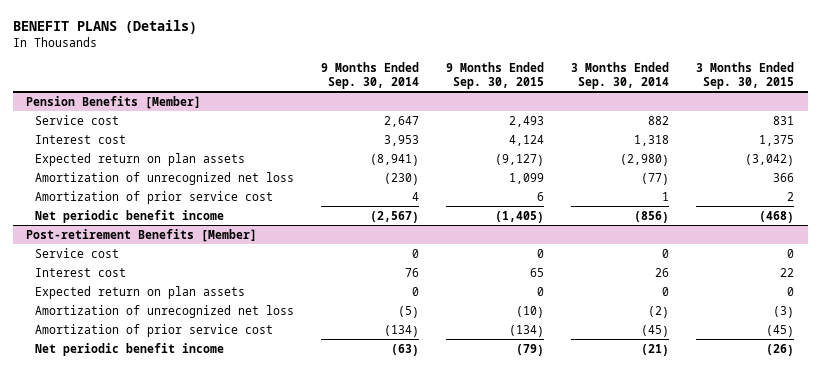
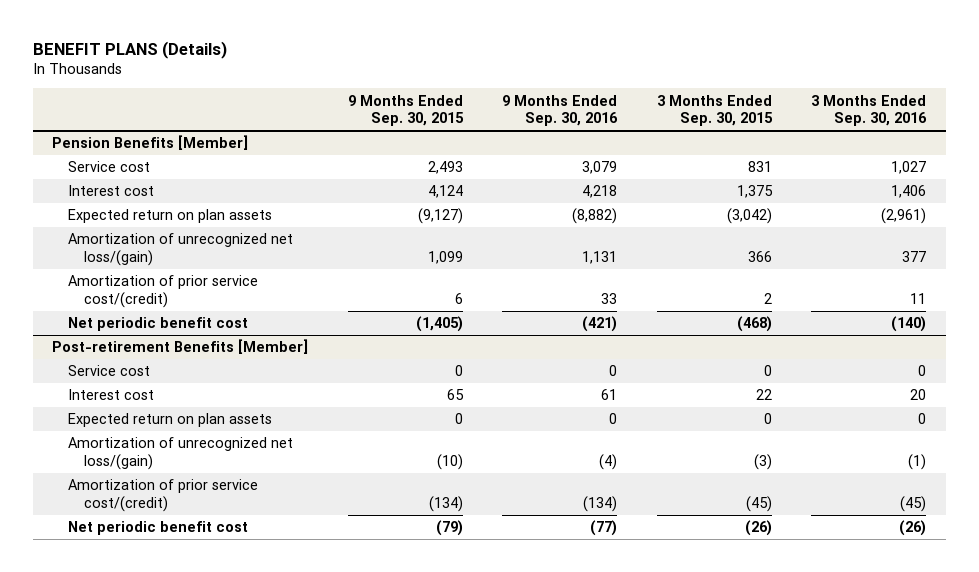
- | 9 Months Ended Sep. 30, 2014 | 9 Months Ended Sep. 30, 2015 | 3 Months Ended Sep. 30, 2014 | 3 Months Ended Sep. 30, 2015
+ | 9 Months Ended Sep. 30, 2015 | 9 Months Ended Sep. 30, 2016 | 3 Months Ended Sep. 30, 2015 | 3 Months Ended Sep. 30, 2016
@ Pension Benefits [Member]
- Amortization of unrecognized net loss | (230) | 1,099 | (77) | 366
- Amortization of prior service cost | 4 | 6 | 1 | 2
- Net periodic benefit income | (2,567) | (1,405) | (856) | (468)
+ Amortization of unrecognized net loss/(gain) | 1,099 | 1,131 | 366 | 377
+ Amortization of prior service cost/(credit) | 6 | 33 | 2 | 11
+ Net periodic benefit cost | (1,405) | (421) | (468) | (140)
@ Post-retirement Benefits [Member]
- Amortization of unrecognized net loss | (5) | (10) | (2) | (3)
- Amortization of prior service cost | (134) | (134) | (45) | (45)
- Net periodic benefit income | (63) | (79) | (21) | (26)
+ Amortization of unrecognized net loss/(gain) | (10) | (4) | (3) | (1)
+ Amortization of prior service cost/(credit) | (134) | (134) | (45) | (45)
+ Net periodic benefit cost | (79) | (77) | (26) | (26)

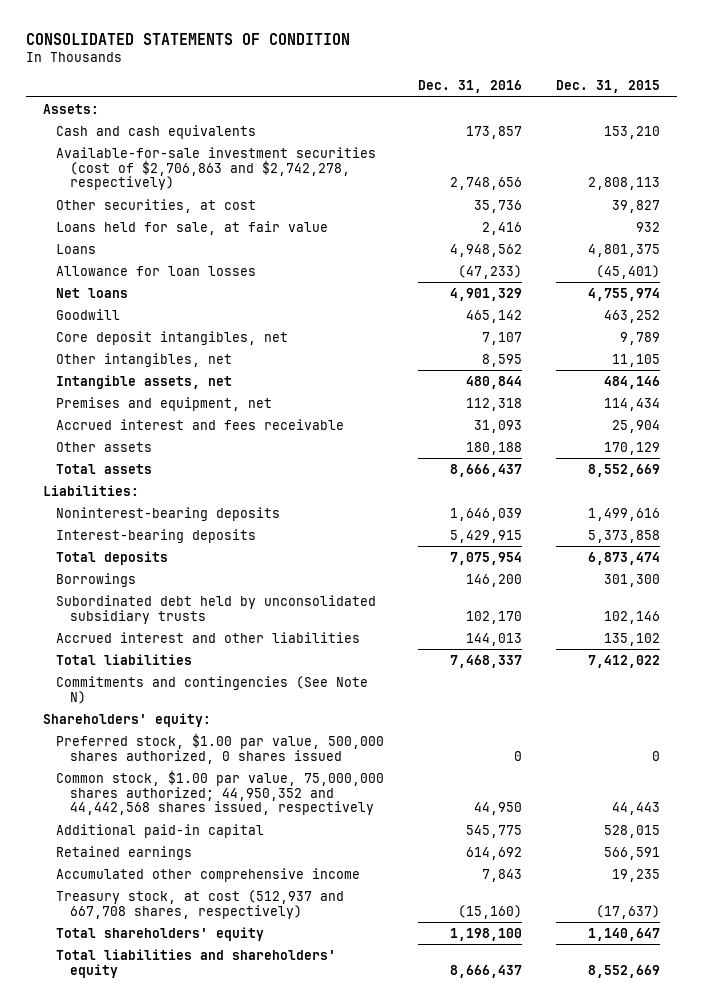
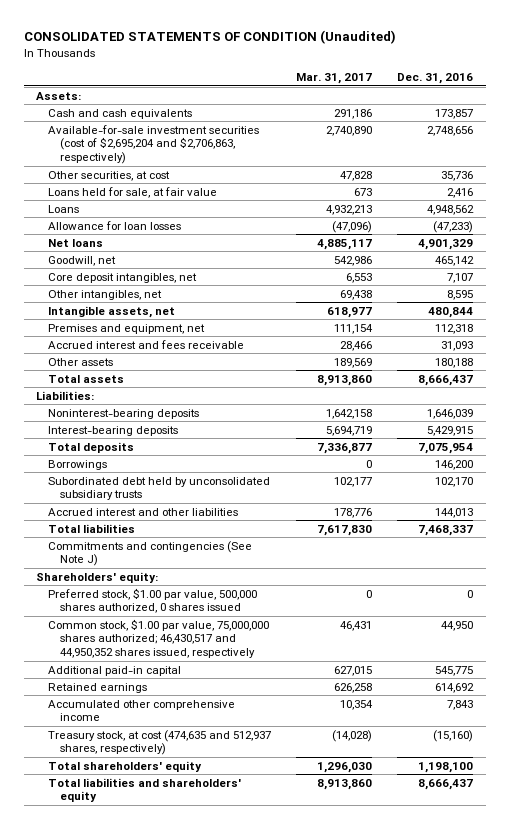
- CONSOLIDATED STATEMENTS OF CONDITION
+ CONSOLIDATED STATEMENTS OF CONDITION (Unaudited)
- | Dec. 31, 2016 | Dec. 31, 2015
+ | Mar. 31, 2017 | Dec. 31, 2016
- Available-for-sale investment securities (cost of $2,706,863 and $2,742,278, respectively) | 2,748,656 | 2,808,113
+ Available-for-sale investment securities (cost of $2,695,204 and $2,706,863, respectively) | 2,740,890 | 2,748,656
- Goodwill | 465,142 | 463,252
+ Goodwill, net | 542,986 | 465,142
- Commitments and contingencies (See Note N)
+ Commitments and contingencies (See Note J)
- Common stock, $1.00 par value, 75,000,000 shares authorized; 44,950,352 and 44,442,568 shares issued, respectively | 44,950 | 44,443
+ Common stock, $1.00 par value, 75,000,000 shares authorized; 46,430,517 and 44,950,352 shares issued, respectively | 46,431 | 44,950
- Treasury stock, at cost (512,937 and 667,708 shares, respectively) | (15,160) | (17,637)
+ Treasury stock, at cost (474,635 and 512,937 shares, respectively) | (14,028) | (15,160)

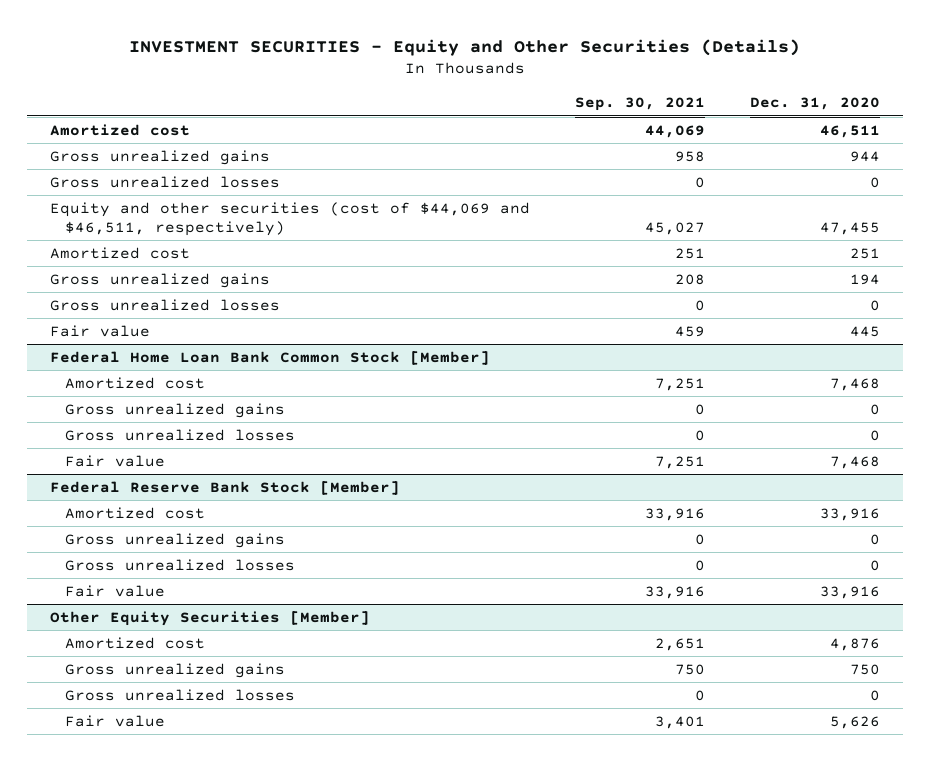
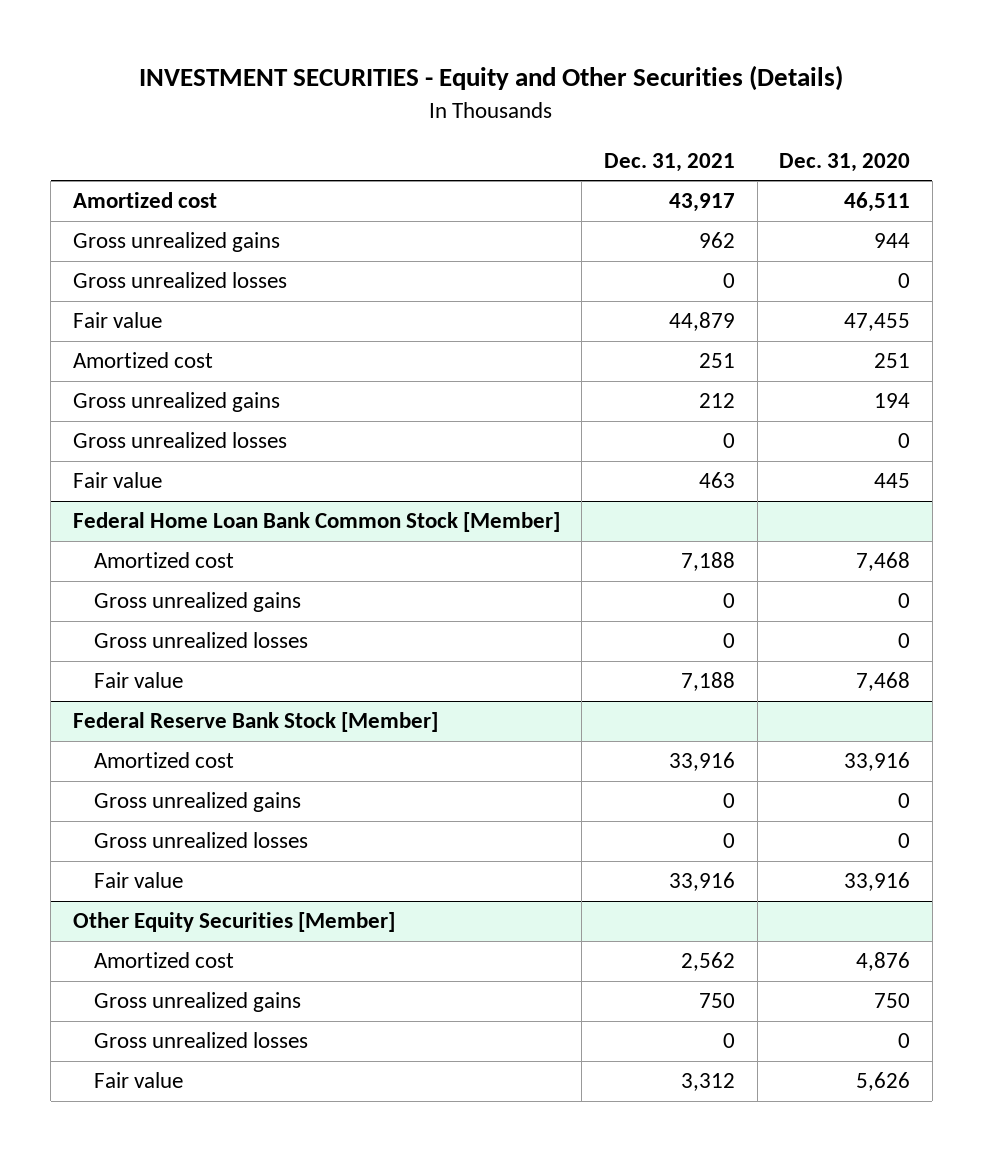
- | Sep. 30, 2021 | Dec. 31, 2020
+ | Dec. 31, 2021 | Dec. 31, 2020
- Equity and other securities (cost of $44,069 and $46,511, respectively) | 45,027 | 47,455
+ Fair value | 44,879 | 47,455

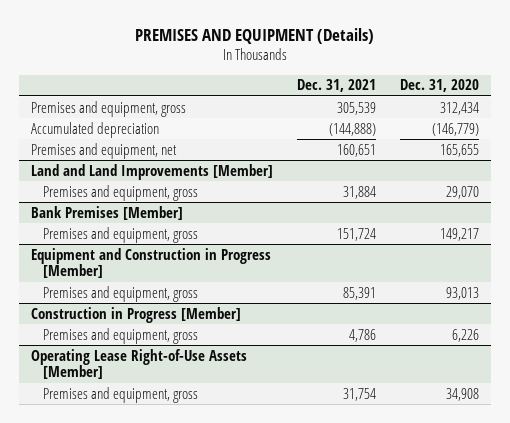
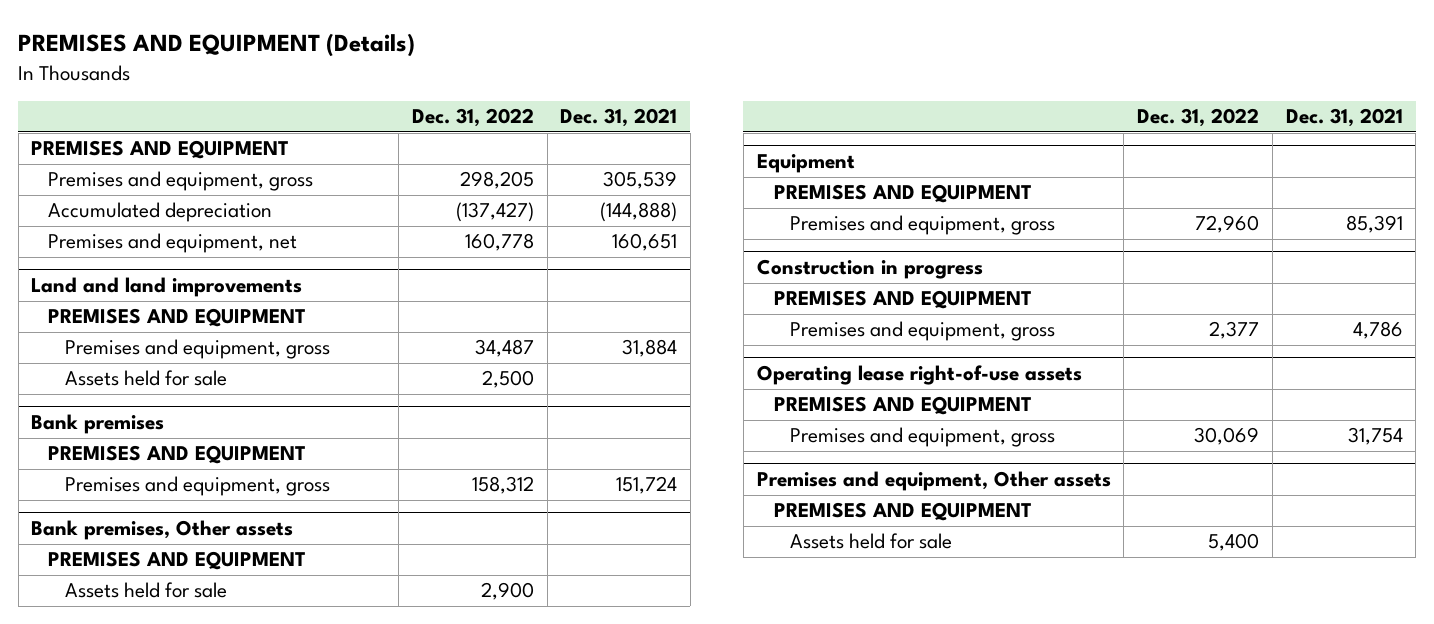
- | Dec. 31, 2021 | Dec. 31, 2020
+ | Dec. 31, 2022 | Dec. 31, 2021
+ PREMISES AND EQUIPMENT
- Land and Land Improvements [Member]
+ Land and land improvements
+ PREMISES AND EQUIPMENT
- Bank Premises [Member]
+ Assets held for sale | 2,500 |
+ Bank premises
+ PREMISES AND EQUIPMENT
- Equipment and Construction in Progress [Member]
+ Bank premises, Other assets
+ PREMISES AND EQUIPMENT
+ Assets held for sale | 2,900 |
+ Equipment
+ PREMISES AND EQUIPMENT
- Construction in Progress [Member]
+ Construction in progress
+ PREMISES AND EQUIPMENT
- Operating Lease Right-of-Use Assets [Member]
+ Operating lease right-of-use assets
+ PREMISES AND EQUIPMENT
+ Premises and equipment, Other assets
+ PREMISES AND EQUIPMENT
+ Assets held for sale | 5,400 |

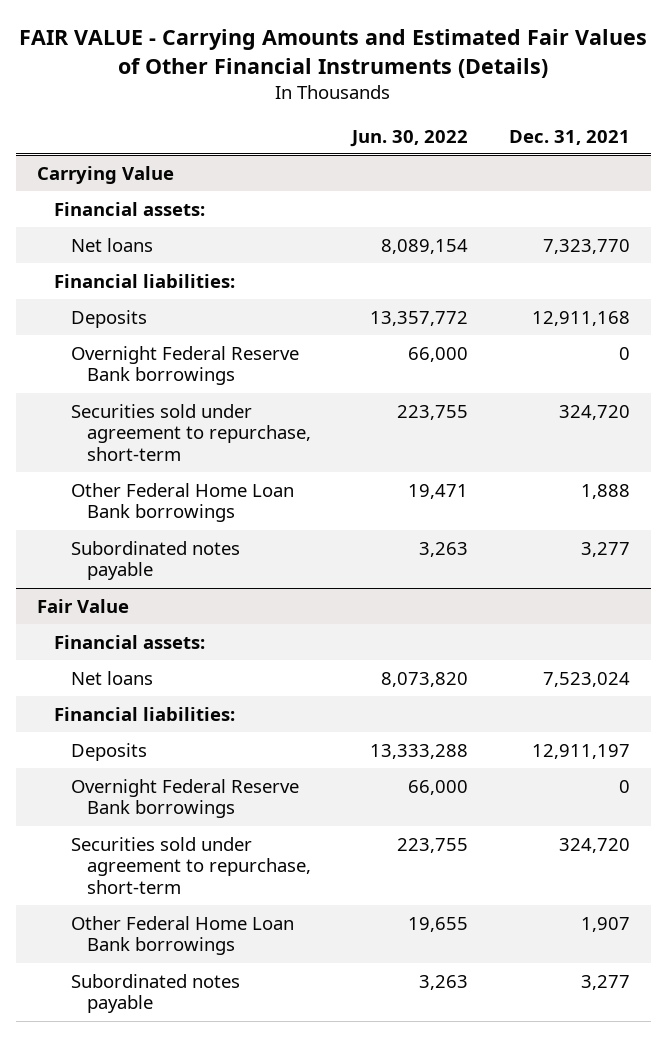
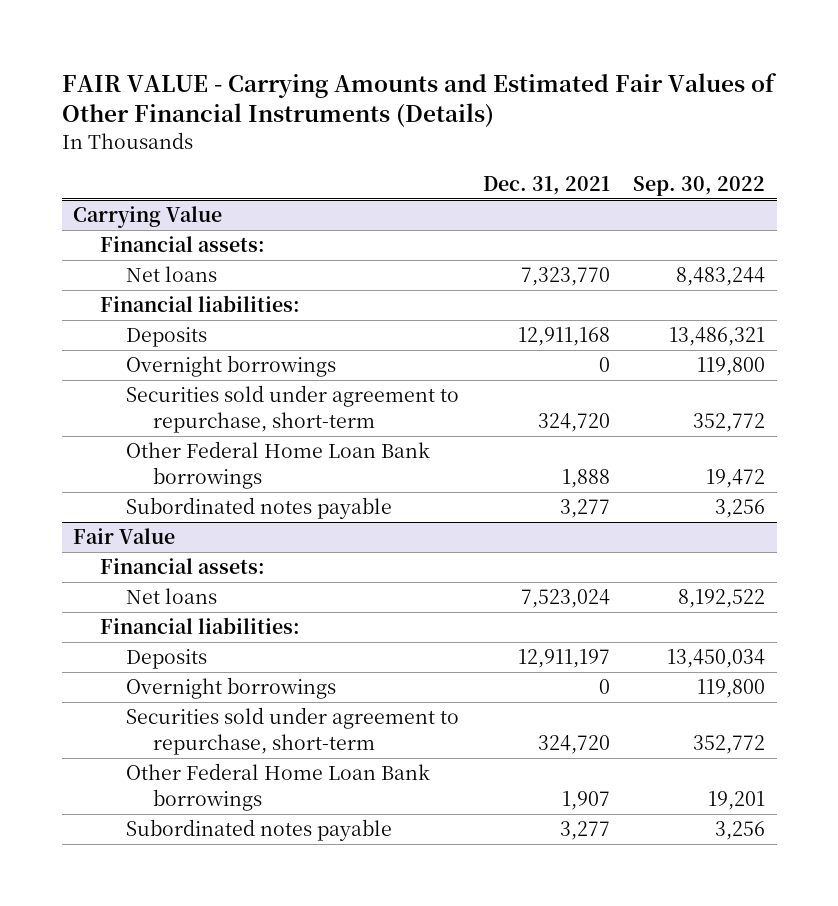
- | Jun. 30, 2022 | Dec. 31, 2021
+ | Dec. 31, 2021 | Sep. 30, 2022
@ Carrying Value
- Overnight Federal Reserve Bank borrowings | 66,000 | 0
+ Overnight borrowings | 0 | 119,800
@ Fair Value
- Overnight Federal Reserve Bank borrowings | 66,000 | 0
+ Overnight borrowings | 0 | 119,800

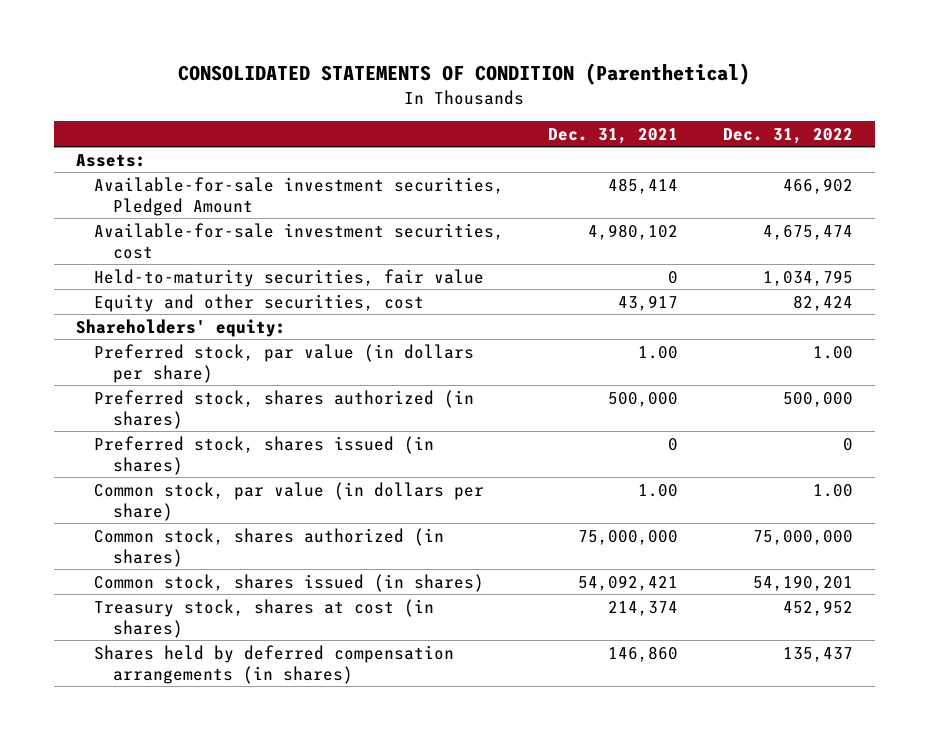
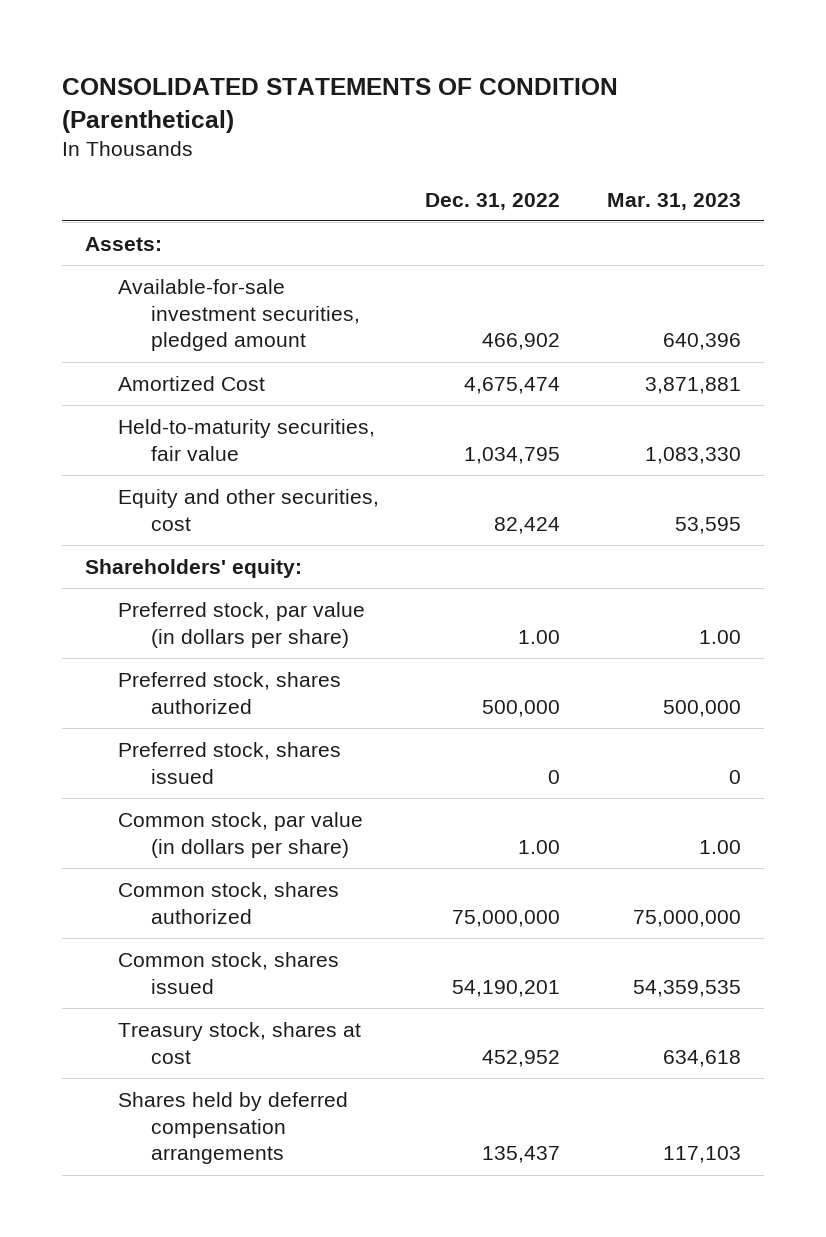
- | Dec. 31, 2021 | Dec. 31, 2022
+ | Dec. 31, 2022 | Mar. 31, 2023
- Available-for-sale investment securities, Pledged Amount | 485,414 | 466,902
- Available-for-sale investment securities, cost | 4,980,102 | 4,675,474
+ Available-for-sale investment securities, pledged amount | 466,902 | 640,396
+ Amortized Cost | 4,675,474 | 3,871,881
- Preferred stock, shares authorized (in shares) | 500,000 | 500,000
- Preferred stock, shares issued (in shares) | 0 | 0
+ Preferred stock, shares authorized | 500,000 | 500,000
+ Preferred stock, shares issued | 0 | 0
- Common stock, shares authorized (in shares) | 75,000,000 | 75,000,000
- Common stock, shares issued (in shares) | 54,092,421 | 54,190,201
- Treasury stock, shares at cost (in shares) | 214,374 | 452,952
- Shares held by deferred compensation arrangements (in shares) | 146,860 | 135,437
+ Common stock, shares authorized | 75,000,000 | 75,000,000
+ Common stock, shares issued | 54,190,201 | 54,359,535
+ Treasury stock, shares at cost | 452,952 | 634,618
+ Shares held by deferred compensation arrangements | 135,437 | 117,103

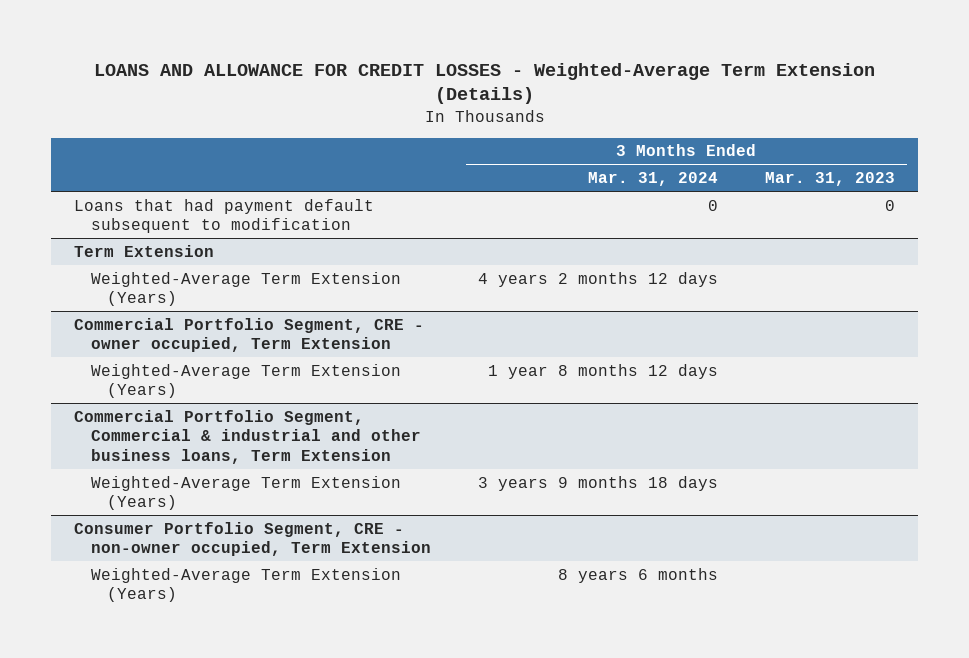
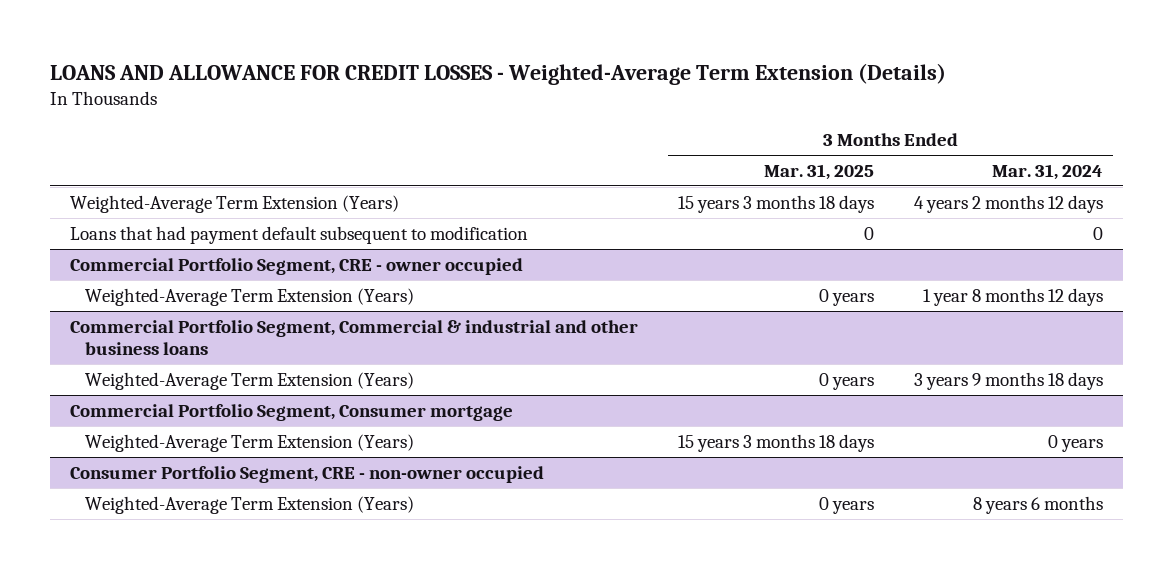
- | 3 Months Ended Mar. 31, 2024 | 3 Months Ended Mar. 31, 2023
+ | 3 Months Ended Mar. 31, 2025 | 3 Months Ended Mar. 31, 2024
- Term Extension
- Commercial Portfolio Segment, CRE - owner occupied, Term Extension
moved down: Loans that had payment default subsequent to modification | 0 | 0
+ Commercial Portfolio Segment, CRE - owner occupied
- Commercial Portfolio Segment, Commercial & industrial and other business loans, Term Extension
+ Commercial Portfolio Segment, Commercial & industrial and other business loans
- Consumer Portfolio Segment, CRE - non-owner occupied, Term Extension
+ Commercial Portfolio Segment, Consumer mortgage
+ Weighted-Average Term Extension (Years) | 15 years 3 months 18 days | 0 years
+ Consumer Portfolio Segment, CRE - non-owner occupied

